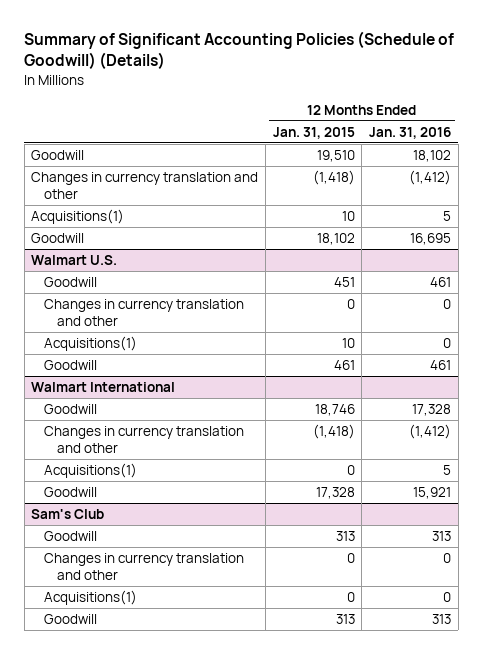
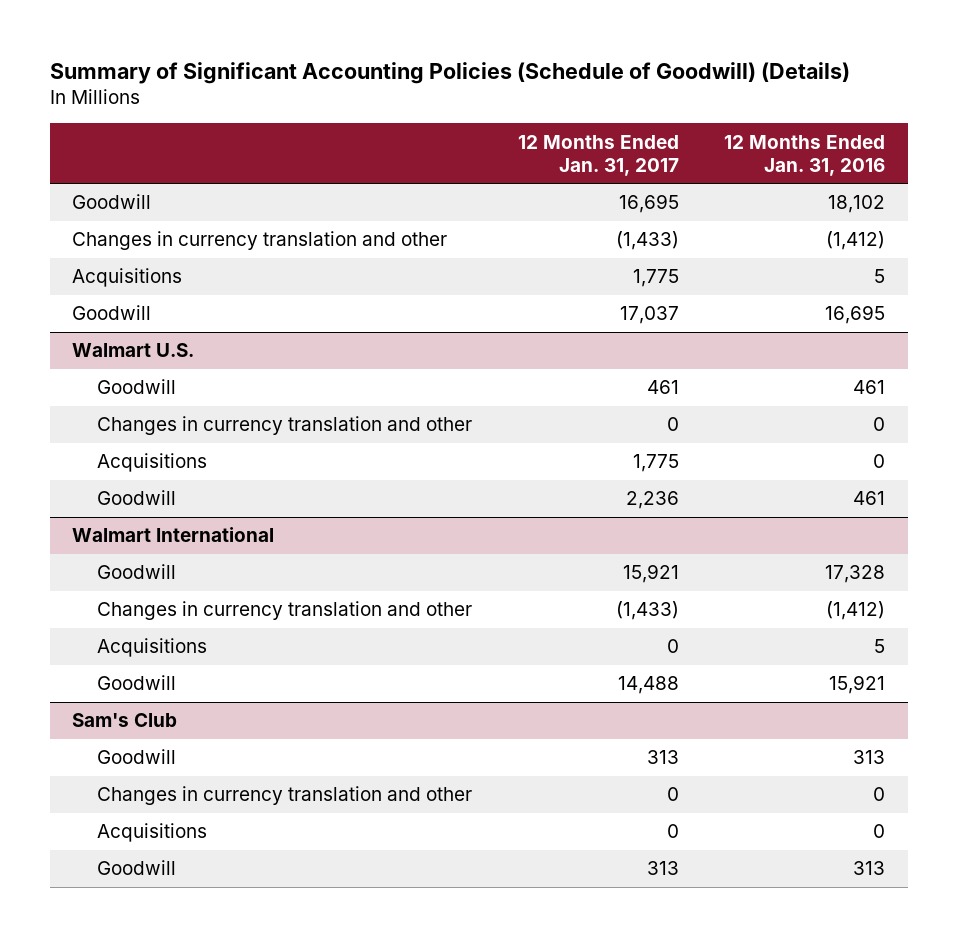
- | 12 Months Ended Jan. 31, 2015 | 12 Months Ended Jan. 31, 2016
+ | 12 Months Ended Jan. 31, 2017 | 12 Months Ended Jan. 31, 2016
- Acquisitions(1) | 10 | 5
+ Acquisitions | 1,775 | 5
@ Walmart U.S.
- Acquisitions(1) | 10 | 0
+ Acquisitions | 1,775 | 0
@ Walmart International
- Acquisitions(1) | 0 | 5
+ Acquisitions | 0 | 5
@ Sam's Club
- Acquisitions(1) | 0 | 0
+ Acquisitions | 0 | 0

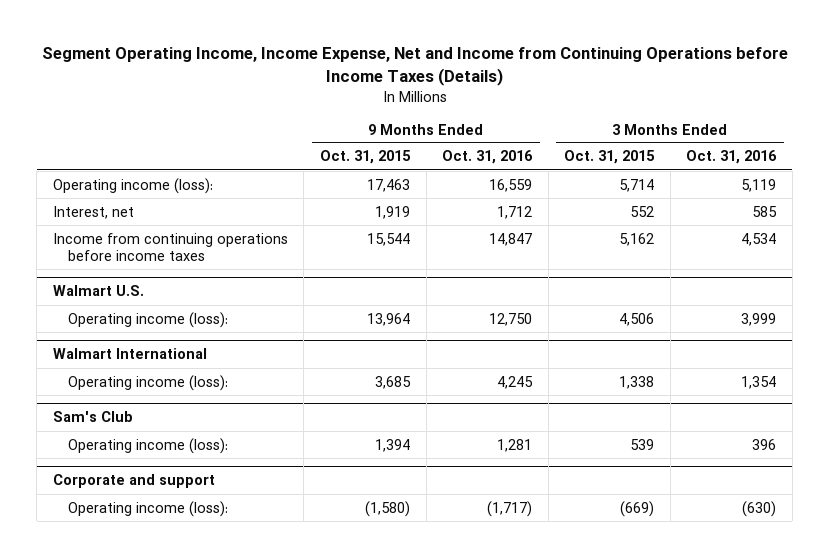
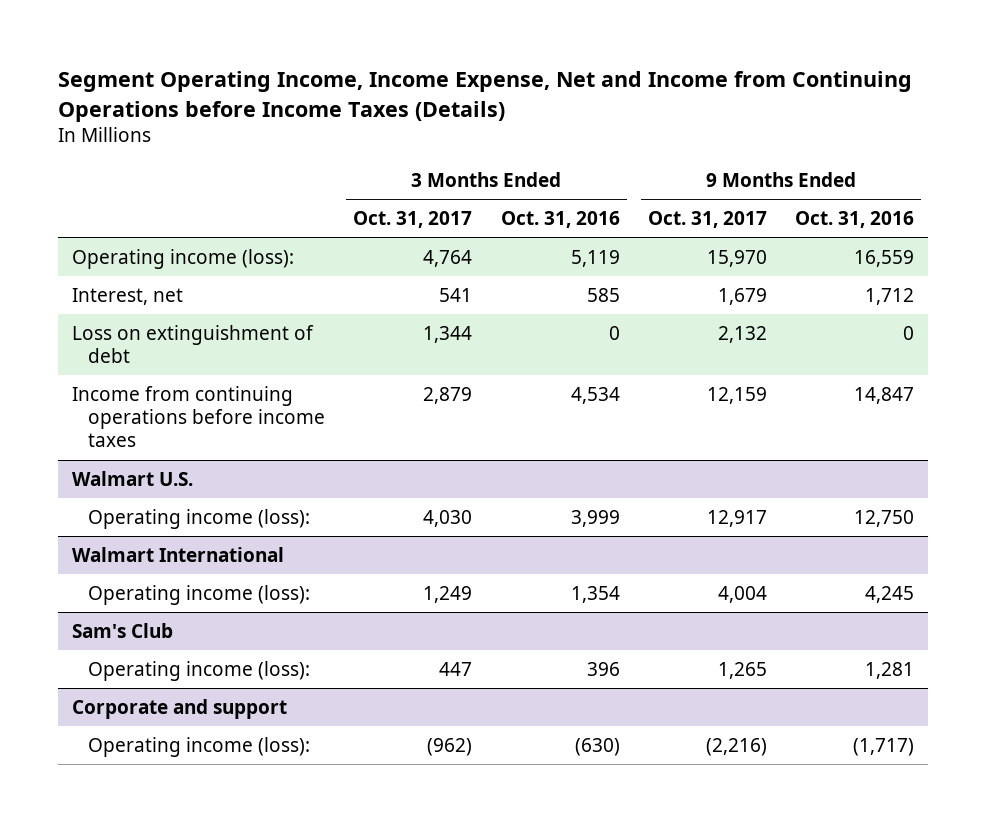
- | 9 Months Ended Oct. 31, 2015 | 9 Months Ended Oct. 31, 2016 | 3 Months Ended Oct. 31, 2015 | 3 Months Ended Oct. 31, 2016
+ | 3 Months Ended Oct. 31, 2017 | 3 Months Ended Oct. 31, 2016 | 9 Months Ended Oct. 31, 2017 | 9 Months Ended Oct. 31, 2016
+ Loss on extinguishment of debt | 1,344 | 0 | 2,132 | 0

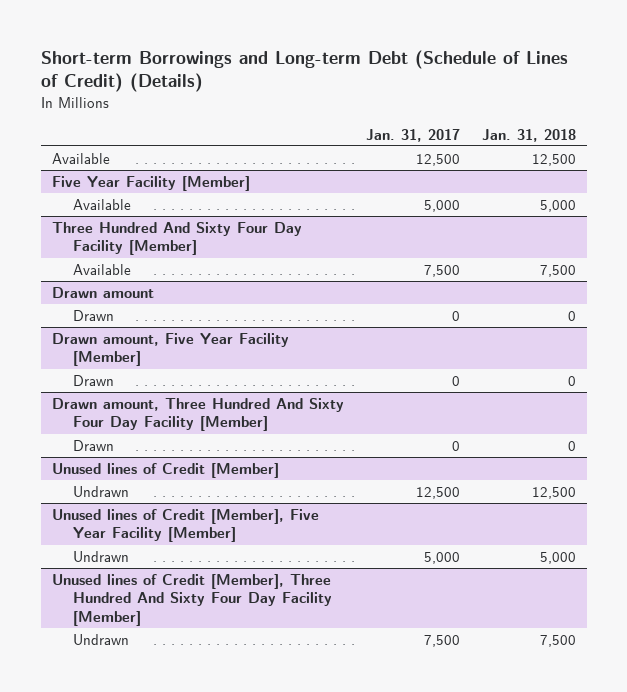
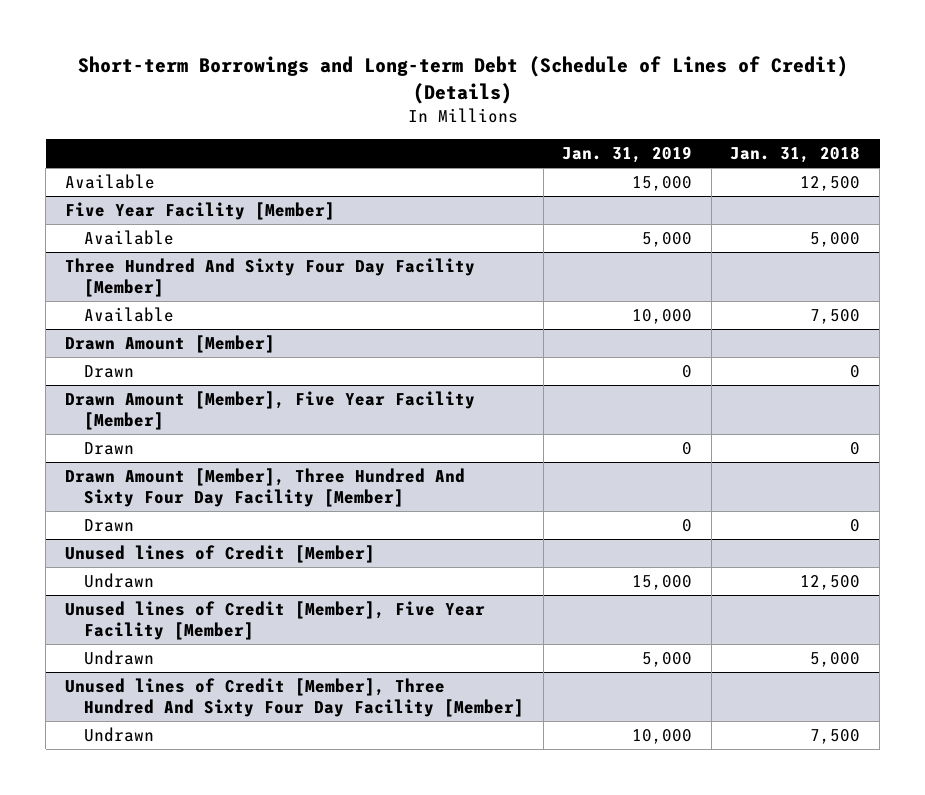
- | Jan. 31, 2017 | Jan. 31, 2018
+ | Jan. 31, 2019 | Jan. 31, 2018
- Drawn amount
+ Drawn Amount [Member]
- Drawn amount, Five Year Facility [Member]
+ Drawn Amount [Member], Five Year Facility [Member]
- Drawn amount, Three Hundred And Sixty Four Day Facility [Member]
+ Drawn Amount [Member], Three Hundred And Sixty Four Day Facility [Member]

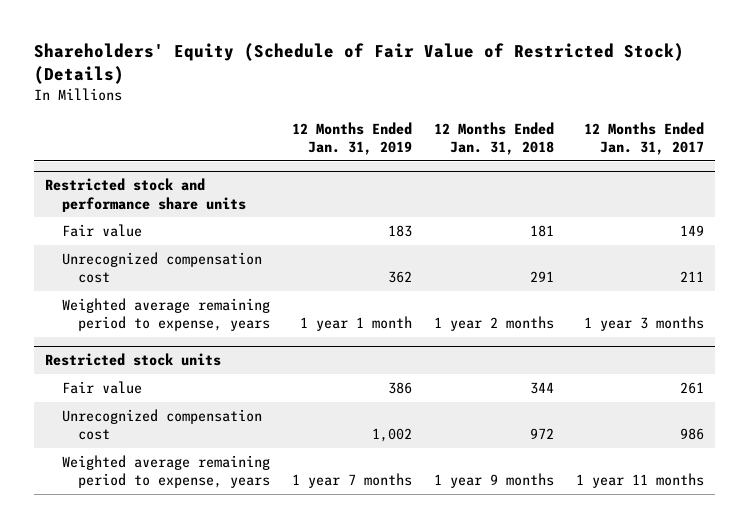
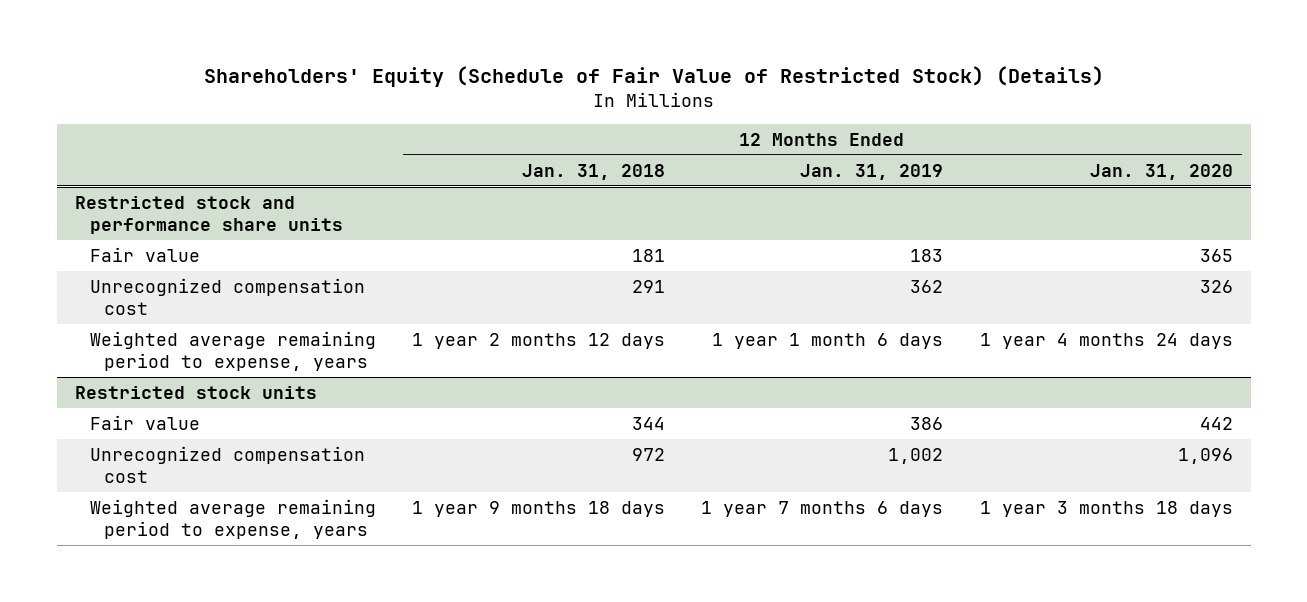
- | 12 Months Ended Jan. 31, 2019 | 12 Months Ended Jan. 31, 2018 | 12 Months Ended Jan. 31, 2017
+ | 12 Months Ended Jan. 31, 2018 | 12 Months Ended Jan. 31, 2019 | 12 Months Ended Jan. 31, 2020
@ Restricted stock and performance share units
- Weighted average remaining period to expense, years | 1 year 1 month | 1 year 2 months | 1 year 3 months
+ Weighted average remaining period to expense, years | 1 year 2 months 12 days | 1 year 1 month 6 days | 1 year 4 months 24 days
@ Restricted stock units
- Weighted average remaining period to expense, years | 1 year 7 months | 1 year 9 months | 1 year 11 months
+ Weighted average remaining period to expense, years | 1 year 9 months 18 days | 1 year 7 months 6 days | 1 year 3 months 18 days

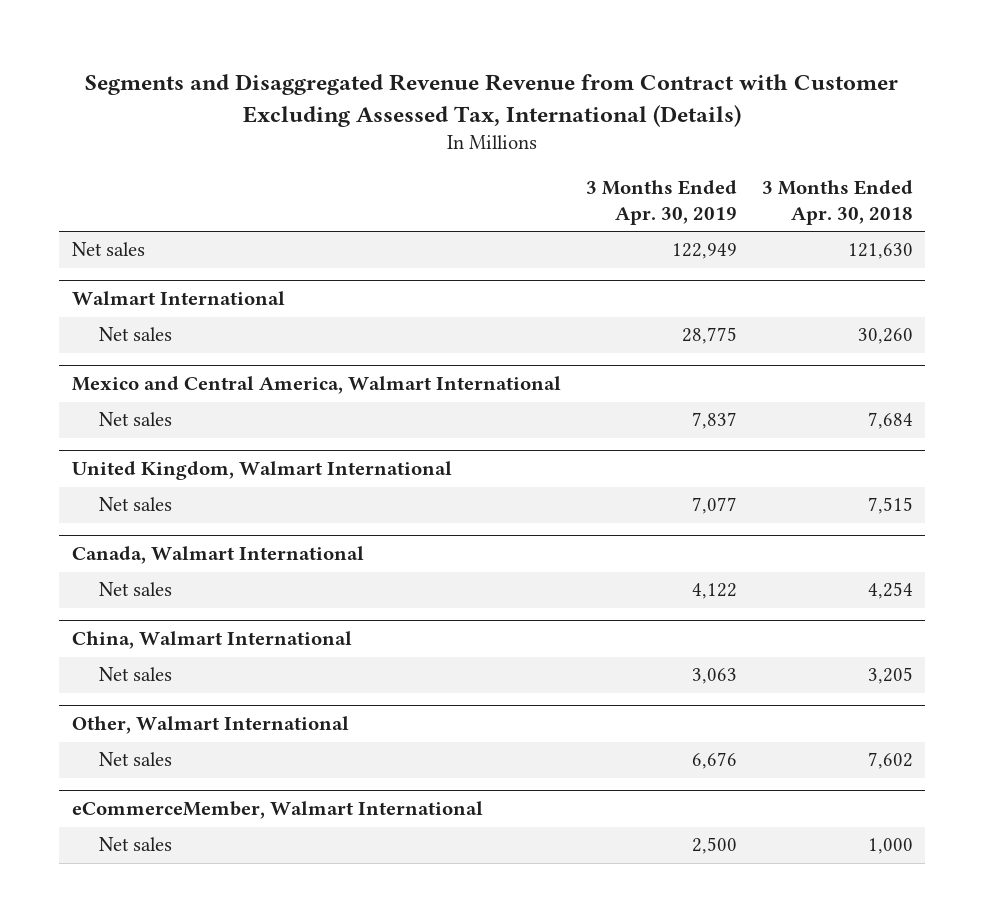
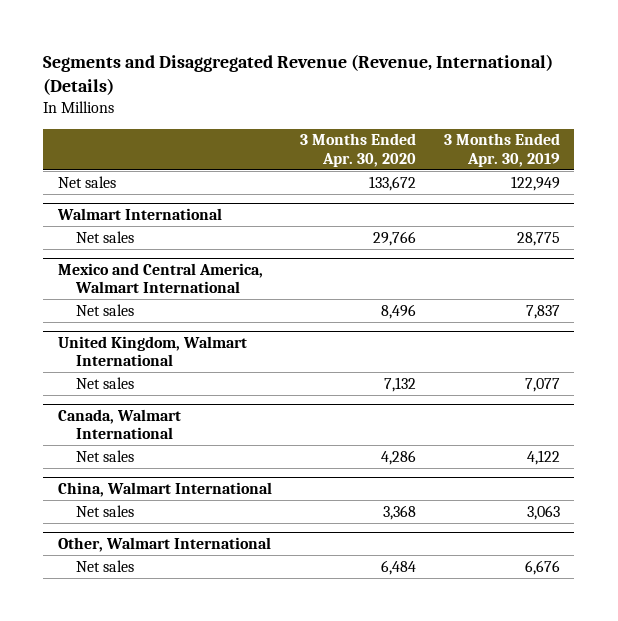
- Segments and Disaggregated Revenue Revenue from Contract with Customer Excluding Assessed Tax, International (Details)
+ Segments and Disaggregated Revenue (Revenue, International) (Details)
- | 3 Months Ended Apr. 30, 2019 | 3 Months Ended Apr. 30, 2018
+ | 3 Months Ended Apr. 30, 2020 | 3 Months Ended Apr. 30, 2019
- eCommerceMember, Walmart International
- Net sales | 2,500 | 1,000

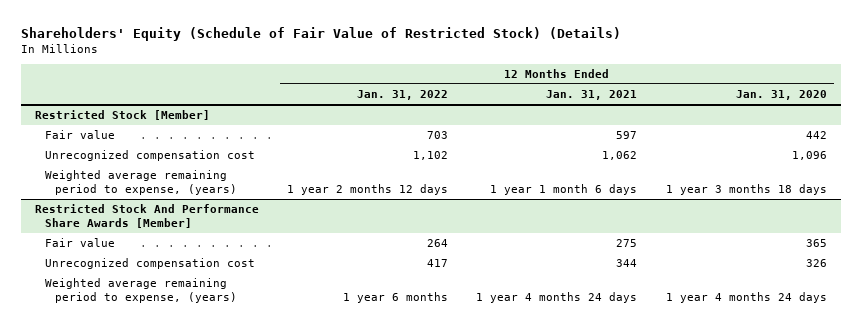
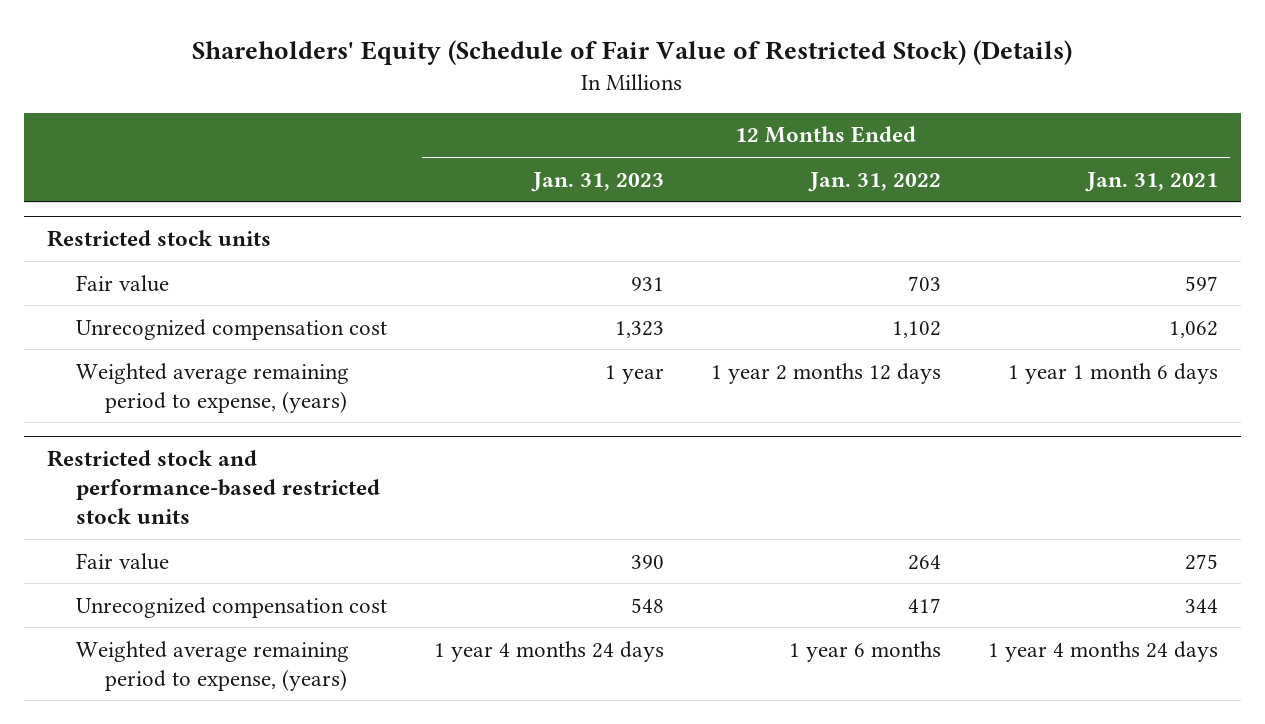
- | 12 Months Ended Jan. 31, 2022 | 12 Months Ended Jan. 31, 2021 | 12 Months Ended Jan. 31, 2020
+ | 12 Months Ended Jan. 31, 2023 | 12 Months Ended Jan. 31, 2022 | 12 Months Ended Jan. 31, 2021
- Restricted Stock [Member]
+ Restricted stock units
- Restricted Stock And Performance Share Awards [Member]
+ Restricted stock and performance-based restricted stock units

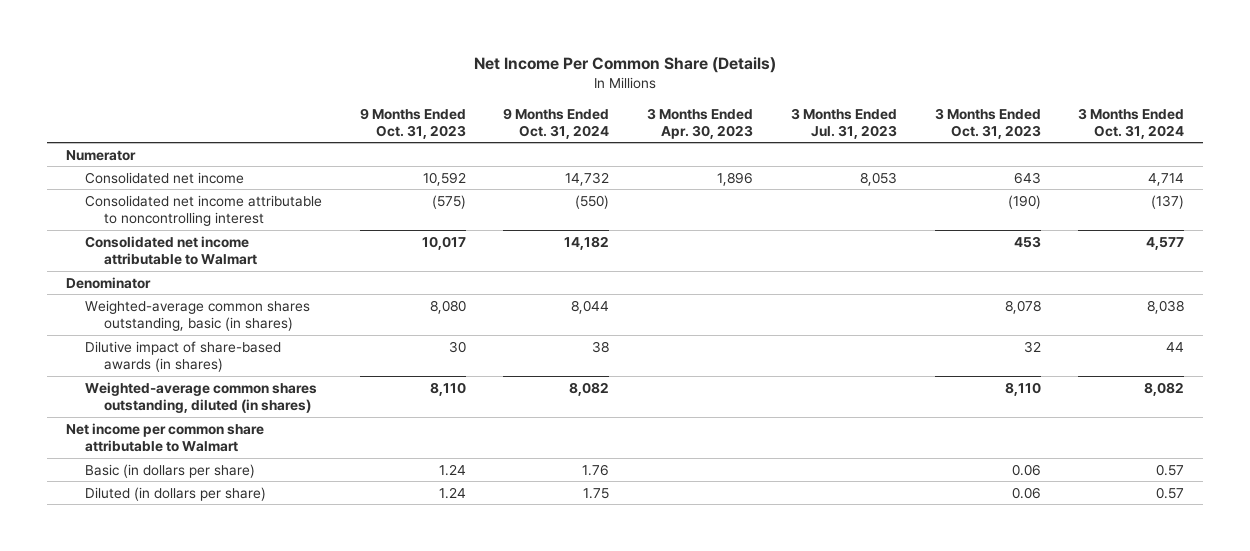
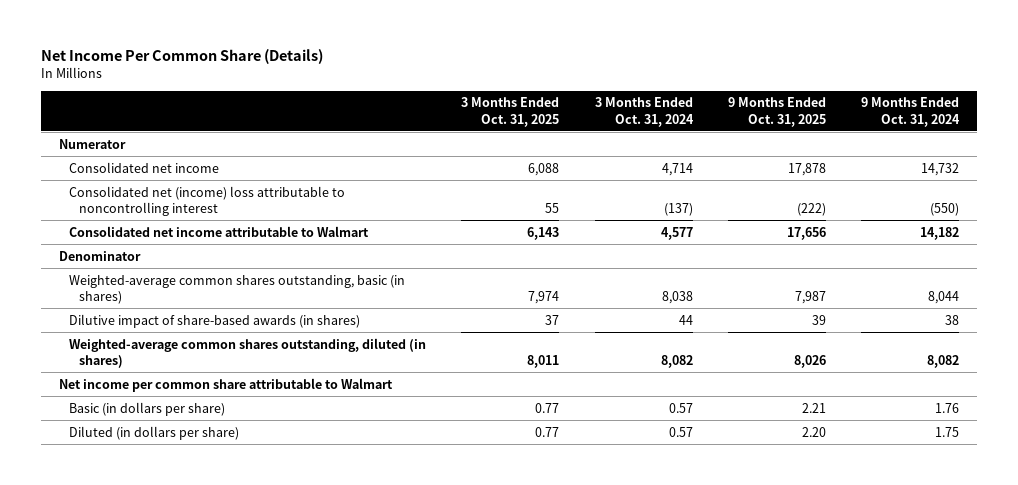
- | 9 Months Ended Oct. 31, 2023 | 9 Months Ended Oct. 31, 2024 | 3 Months Ended Apr. 30, 2023 | 3 Months Ended Jul. 31, 2023 | 3 Months Ended Oct. 31, 2023 | 3 Months Ended Oct. 31, 2024
+ | 3 Months Ended Oct. 31, 2025 | 3 Months Ended Oct. 31, 2024 | 9 Months Ended Oct. 31, 2025 | 9 Months Ended Oct. 31, 2024
- Consolidated net income attributable to noncontrolling interest | (575) | (550) | | | (190) | (137)
+ Consolidated net (income) loss attributable to noncontrolling interest | 55 | (137) | (222) | (550)

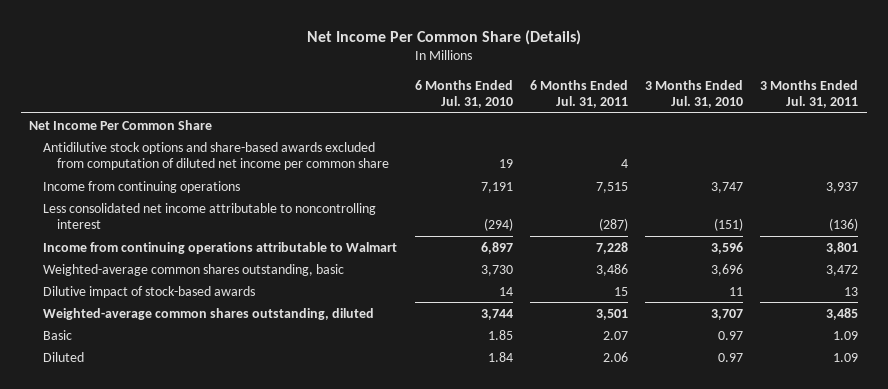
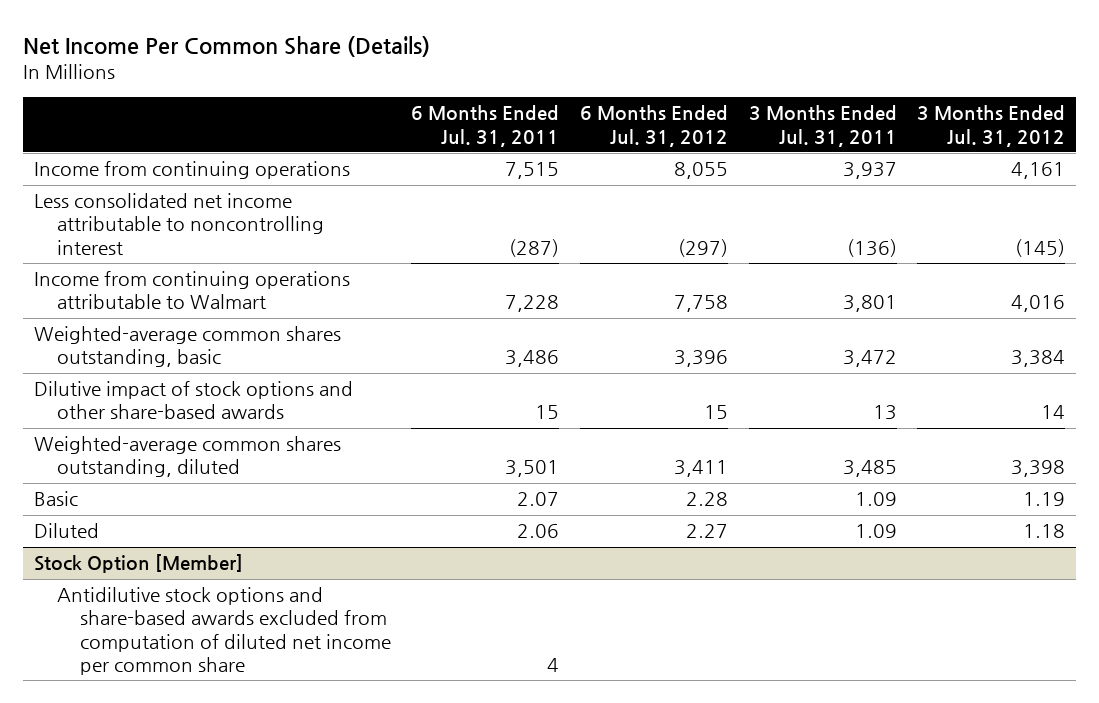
- | 6 Months Ended Jul. 31, 2010 | 6 Months Ended Jul. 31, 2011 | 3 Months Ended Jul. 31, 2010 | 3 Months Ended Jul. 31, 2011
+ | 6 Months Ended Jul. 31, 2011 | 6 Months Ended Jul. 31, 2012 | 3 Months Ended Jul. 31, 2011 | 3 Months Ended Jul. 31, 2012
- Net Income Per Common Share
- Antidilutive stock options and share-based awards excluded from computation of diluted net income per common share | 19 | 4 | |
- Dilutive impact of stock-based awards | 14 | 15 | 11 | 13
+ Dilutive impact of stock options and other share-based awards | 15 | 15 | 13 | 14
+ Stock Option [Member]
+ Antidilutive stock options and share-based awards excluded from computation of diluted net income per common share | 4 | | |

